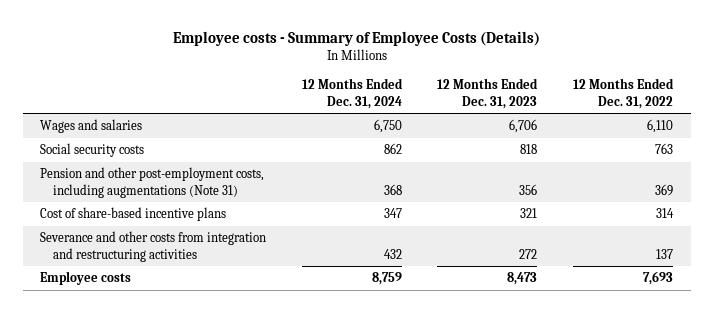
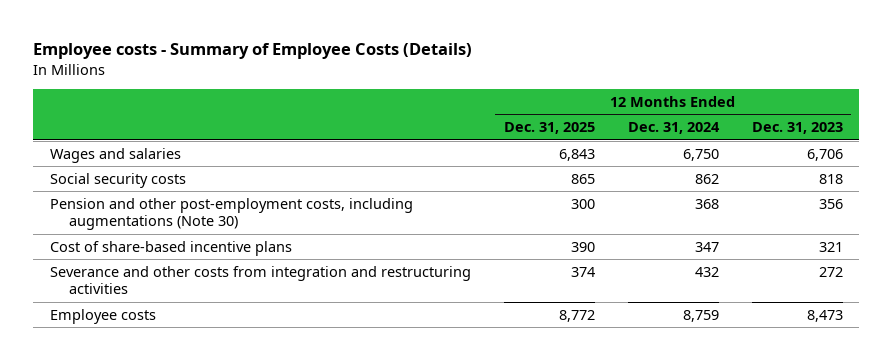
- | 12 Months Ended Dec. 31, 2024 | 12 Months Ended Dec. 31, 2023 | 12 Months Ended Dec. 31, 2022
+ | 12 Months Ended Dec. 31, 2025 | 12 Months Ended Dec. 31, 2024 | 12 Months Ended Dec. 31, 2023
- Pension and other post-employment costs, including augmentations (Note 31) | 368 | 356 | 369
+ Pension and other post-employment costs, including augmentations (Note 30) | 300 | 368 | 356

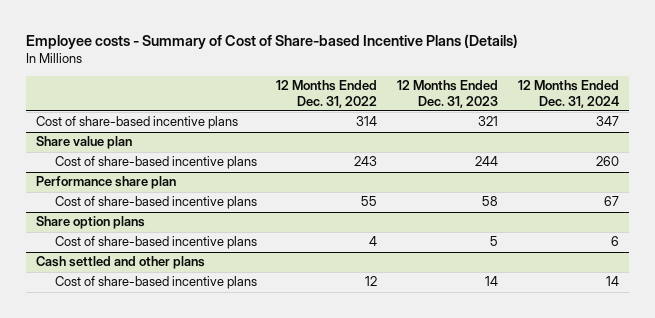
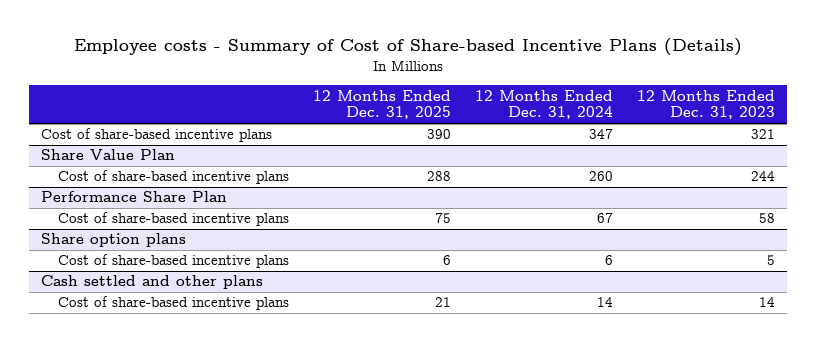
- | 12 Months Ended Dec. 31, 2022 | 12 Months Ended Dec. 31, 2023 | 12 Months Ended Dec. 31, 2024
+ | 12 Months Ended Dec. 31, 2025 | 12 Months Ended Dec. 31, 2024 | 12 Months Ended Dec. 31, 2023
- Share value plan
+ Share Value Plan
- Performance share plan
+ Performance Share Plan

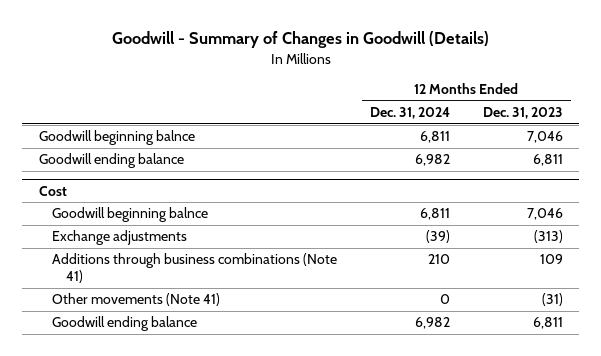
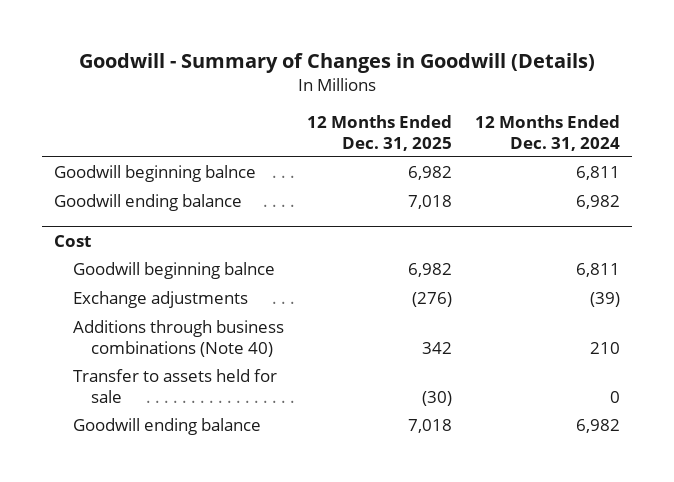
- | 12 Months Ended Dec. 31, 2024 | 12 Months Ended Dec. 31, 2023
+ | 12 Months Ended Dec. 31, 2025 | 12 Months Ended Dec. 31, 2024
@ Cost
- Additions through business combinations (Note 41) | 210 | 109
- Other movements (Note 41) | 0 | (31)
+ Additions through business combinations (Note 40) | 342 | 210
+ Transfer to assets held for sale | (30) | 0

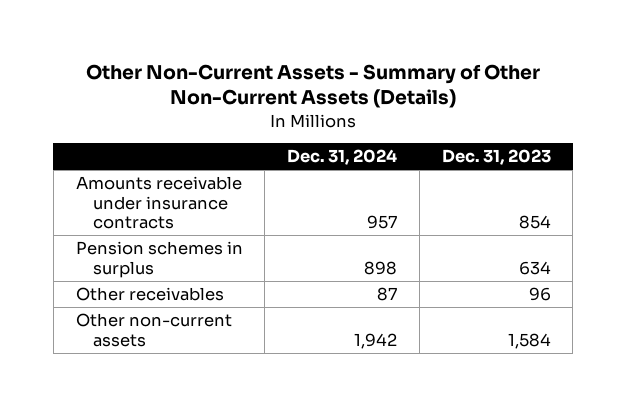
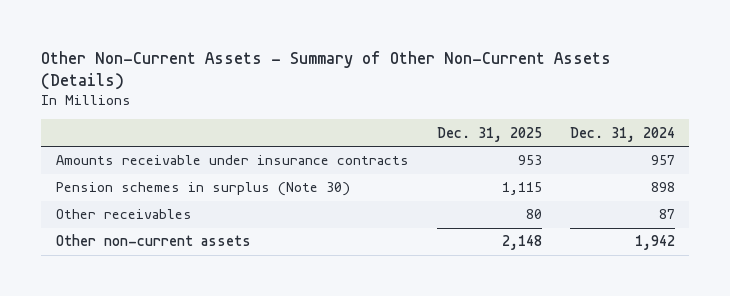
- | Dec. 31, 2024 | Dec. 31, 2023
+ | Dec. 31, 2025 | Dec. 31, 2024
- Pension schemes in surplus | 898 | 634
+ Pension schemes in surplus (Note 30) | 1,115 | 898

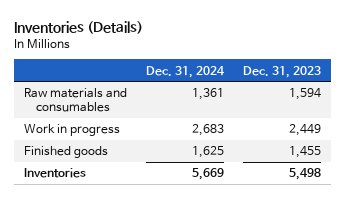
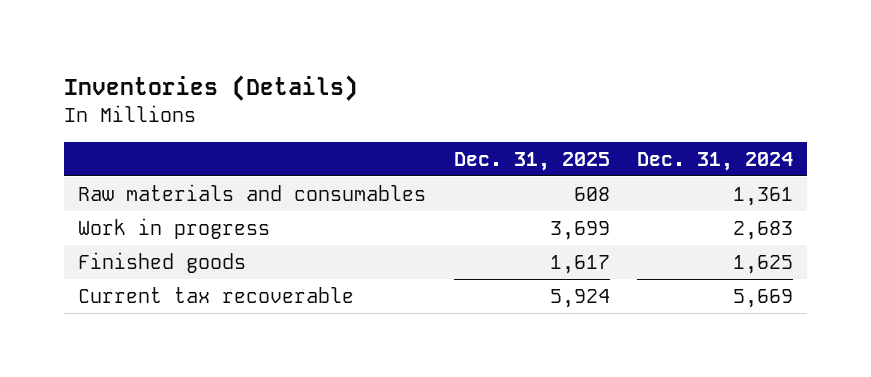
- | Dec. 31, 2024 | Dec. 31, 2023
+ | Dec. 31, 2025 | Dec. 31, 2024
- Inventories | 5,669 | 5,498
+ Current tax recoverable | 5,924 | 5,669

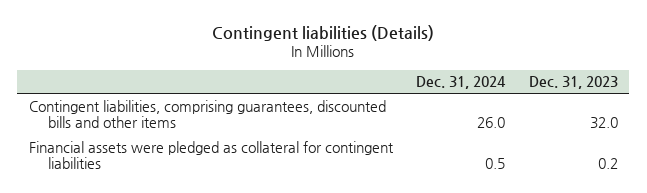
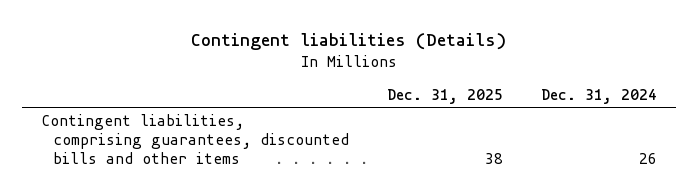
- | Dec. 31, 2024 | Dec. 31, 2023
+ | Dec. 31, 2025 | Dec. 31, 2024
- Contingent liabilities, comprising guarantees, discounted bills and other items | 26.0 | 32.0
- Financial assets were pledged as collateral for contingent liabilities | 0.5 | 0.2
+ Contingent liabilities, comprising guarantees, discounted bills and other items | 38 | 26

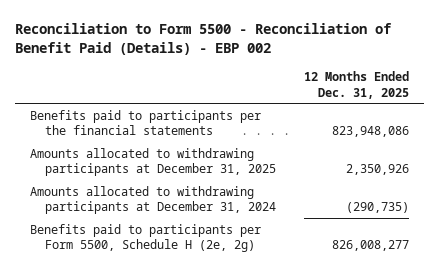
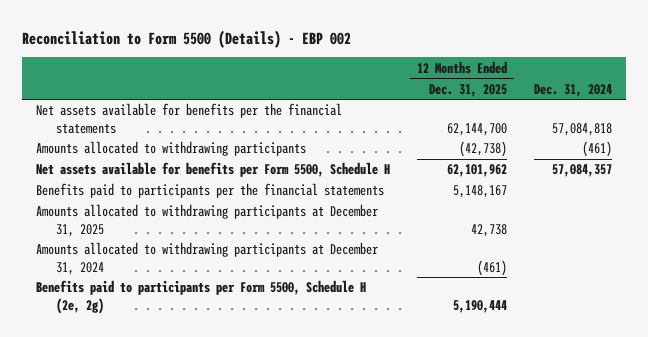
- Reconciliation to Form 5500 - Reconciliation of Benefit Paid (Details) - EBP 002
+ Reconciliation to Form 5500 (Details) - EBP 002
- | 12 Months Ended Dec. 31, 2025
+ | 12 Months Ended Dec. 31, 2025 | Dec. 31, 2024
- Benefits paid to participants per the financial statements | 823,948,086
- Amounts allocated to withdrawing participants at December 31, 2025 | 2,350,926
- Amounts allocated to withdrawing participants at December 31, 2024 | (290,735)
- Benefits paid to participants per Form 5500, Schedule H (2e, 2g) | 826,008,277
+ Net assets available for benefits per the financial statements | 62,144,700 | 57,084,818
+ Amounts allocated to withdrawing participants | (42,738) | (461)
+ Net assets available for benefits per Form 5500, Schedule H | 62,101,962 | 57,084,357
+ Benefits paid to participants per the financial statements | 5,148,167 |
+ Amounts allocated to withdrawing participants at December 31, 2025 | 42,738 |
+ Amounts allocated to withdrawing participants at December 31, 2024 | (461) |
+ Benefits paid to participants per Form 5500, Schedule H (2e, 2g) | 5,190,444 |

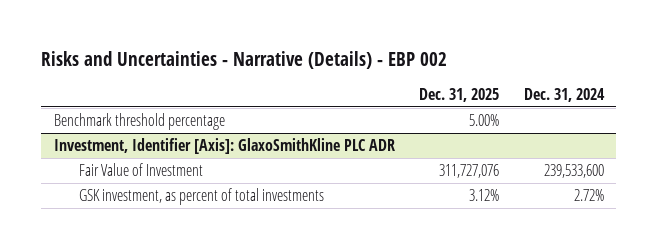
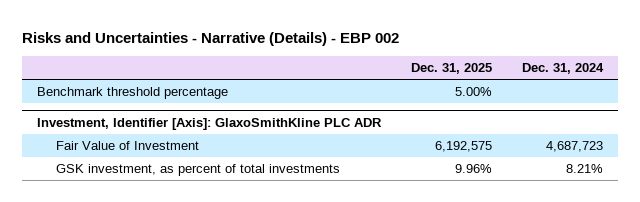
@ Investment, Identifier [Axis]: GlaxoSmithKline PLC ADR
- Fair Value of Investment | 311,727,076 | 239,533,600
- GSK investment, as percent of total investments | 3.12% | 2.72%
+ Fair Value of Investment | 6,192,575 | 4,687,723
+ GSK investment, as percent of total investments | 9.96% | 8.21%

